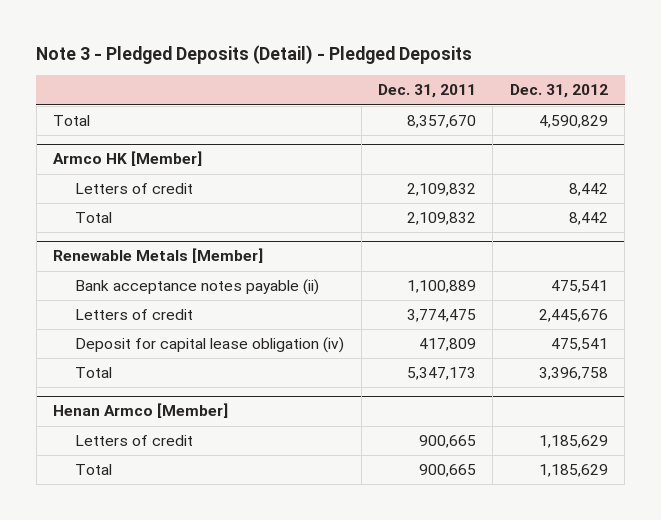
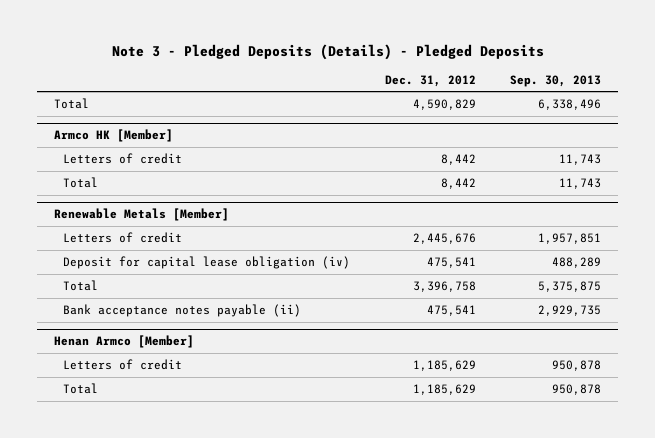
- Note 3 - Pledged Deposits (Detail) - Pledged Deposits
+ Note 3 - Pledged Deposits (Details) - Pledged Deposits
- | Dec. 31, 2011 | Dec. 31, 2012
+ | Dec. 31, 2012 | Sep. 30, 2013
@ Renewable Metals [Member]
moved down: Bank acceptance notes payable (ii) | 475,541 | 2,929,735

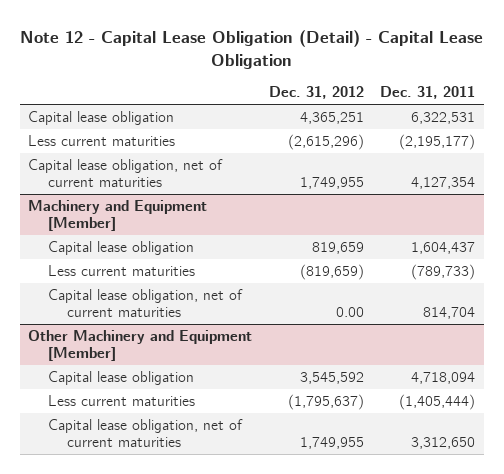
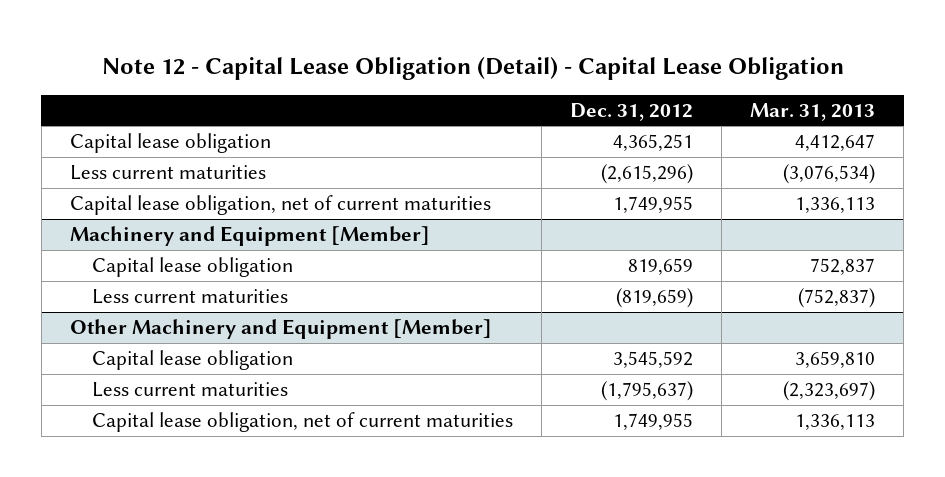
- | Dec. 31, 2012 | Dec. 31, 2011
+ | Dec. 31, 2012 | Mar. 31, 2013
@ Machinery and Equipment [Member]
- Capital lease obligation, net of current maturities | 0.00 | 814,704

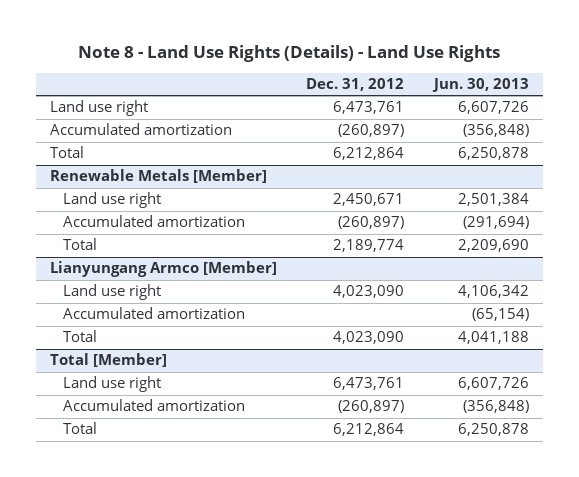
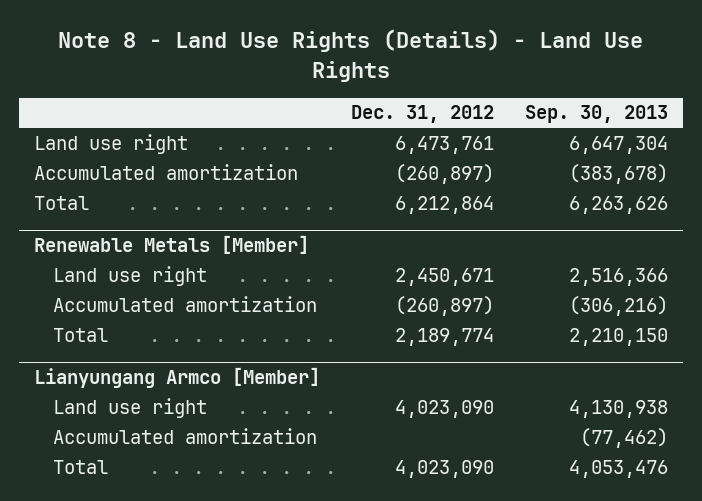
- | Dec. 31, 2012 | Jun. 30, 2013
+ | Dec. 31, 2012 | Sep. 30, 2013
- Total [Member]
- Land use right | 6,473,761 | 6,607,726
- Accumulated amortization | (260,897) | (356,848)
- Total | 6,212,864 | 6,250,878

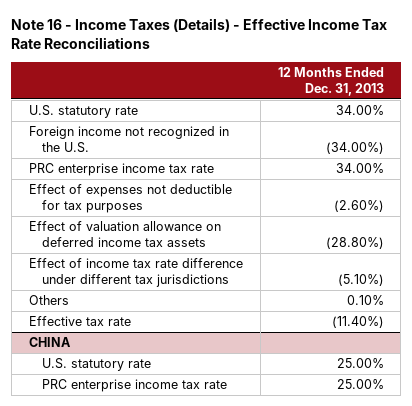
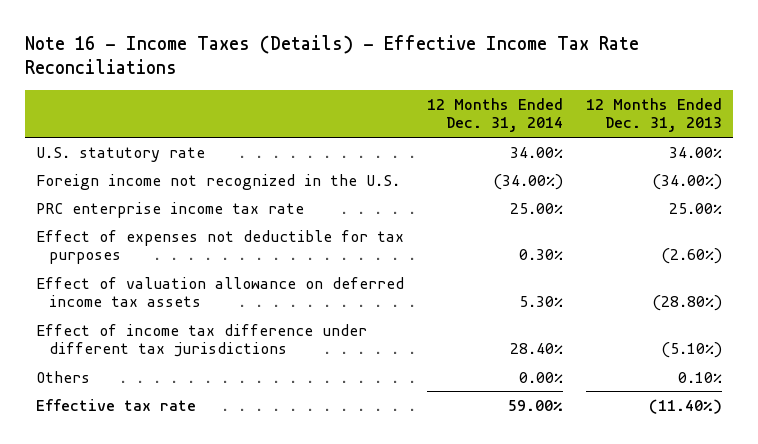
- | 12 Months Ended Dec. 31, 2013
+ | 12 Months Ended Dec. 31, 2014 | 12 Months Ended Dec. 31, 2013
- PRC enterprise income tax rate | 34.00%
+ PRC enterprise income tax rate | 25.00% | 25.00%
- Effect of income tax rate difference under different tax jurisdictions | (5.10%)
+ Effect of income tax difference under different tax jurisdictions | 28.40% | (5.10%)
- CHINA
- U.S. statutory rate | 25.00%
- PRC enterprise income tax rate | 25.00%

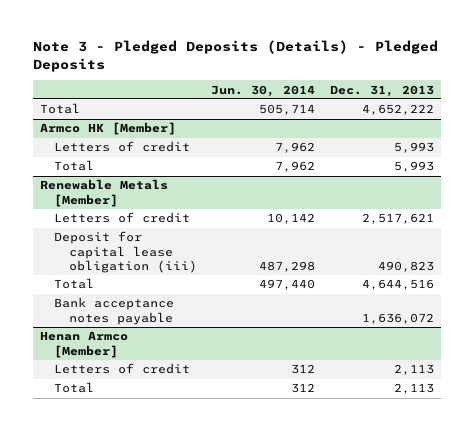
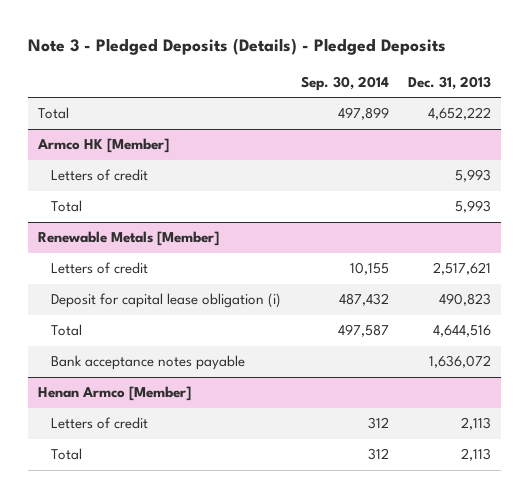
- | Jun. 30, 2014 | Dec. 31, 2013
+ | Sep. 30, 2014 | Dec. 31, 2013
@ Renewable Metals [Member]
- Deposit for capital lease obligation (iii) | 487,298 | 490,823
+ Deposit for capital lease obligation (i) | 487,432 | 490,823

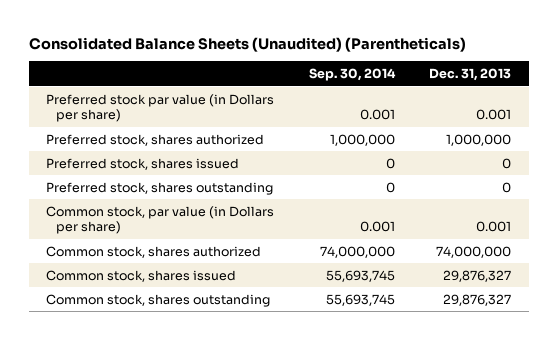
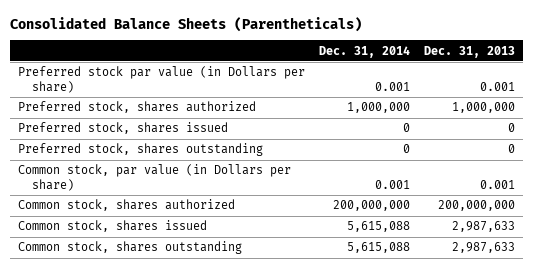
- Consolidated Balance Sheets (Unaudited) (Parentheticals)
+ Consolidated Balance Sheets (Parentheticals)
- | Sep. 30, 2014 | Dec. 31, 2013
+ | Dec. 31, 2014 | Dec. 31, 2013
- Common stock, shares authorized | 74,000,000 | 74,000,000
- Common stock, shares issued | 55,693,745 | 29,876,327
- Common stock, shares outstanding | 55,693,745 | 29,876,327
+ Common stock, shares authorized | 200,000,000 | 200,000,000
+ Common stock, shares issued | 5,615,088 | 2,987,633
+ Common stock, shares outstanding | 5,615,088 | 2,987,633

